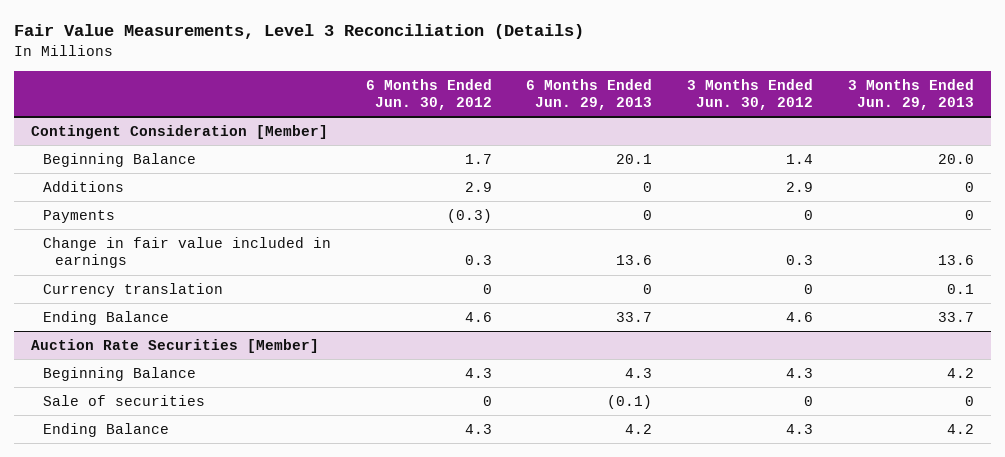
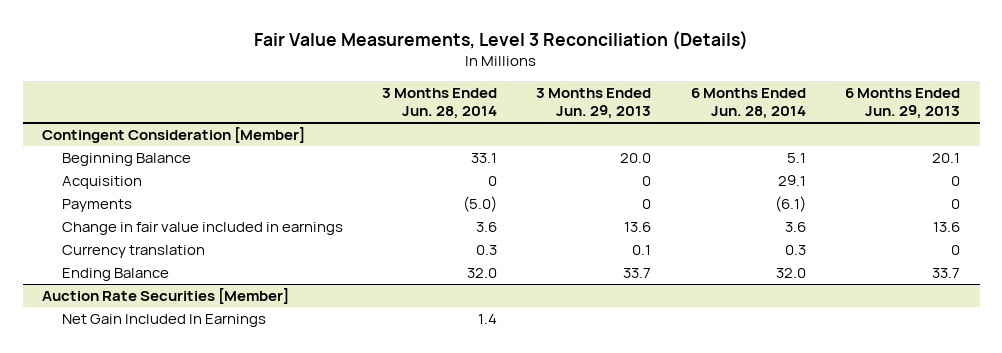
- | 6 Months Ended Jun. 30, 2012 | 6 Months Ended Jun. 29, 2013 | 3 Months Ended Jun. 30, 2012 | 3 Months Ended Jun. 29, 2013
+ | 3 Months Ended Jun. 28, 2014 | 3 Months Ended Jun. 29, 2013 | 6 Months Ended Jun. 28, 2014 | 6 Months Ended Jun. 29, 2013
@ Contingent Consideration [Member]
- Additions | 2.9 | 0 | 2.9 | 0
+ Acquisition | 0 | 0 | 29.1 | 0
@ Auction Rate Securities [Member]
- Beginning Balance | 4.3 | 4.3 | 4.3 | 4.2
- Sale of securities | 0 | (0.1) | 0 | 0
- Ending Balance | 4.3 | 4.2 | 4.3 | 4.2
+ Net Gain Included In Earnings | 1.4 | | |

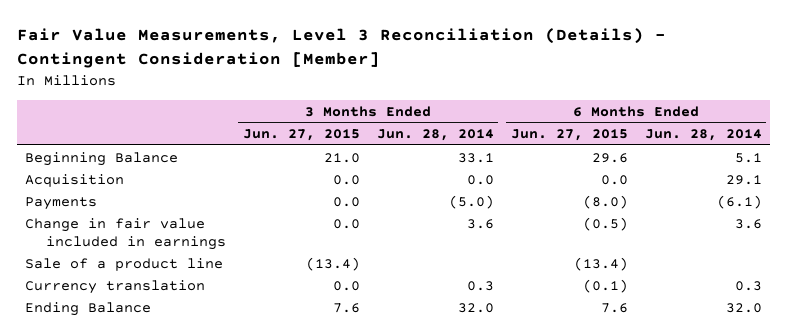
- Fair Value Measurements, Level 3 Reconciliation (Details)
+ Fair Value Measurements, Level 3 Reconciliation (Details) - Contingent Consideration [Member]
- | 3 Months Ended Jun. 28, 2014 | 3 Months Ended Jun. 29, 2013 | 6 Months Ended Jun. 28, 2014 | 6 Months Ended Jun. 29, 2013
+ | 3 Months Ended Jun. 27, 2015 | 3 Months Ended Jun. 28, 2014 | 6 Months Ended Jun. 27, 2015 | 6 Months Ended Jun. 28, 2014
- Contingent Consideration [Member]
- Acquisition | 0 | 0 | 29.1 | 0
+ Acquisition | 0.0 | 0.0 | 0.0 | 29.1
+ Sale of a product line | (13.4) | | (13.4) |
- Auction Rate Securities [Member]
- Net Gain Included In Earnings | 1.4 | | |

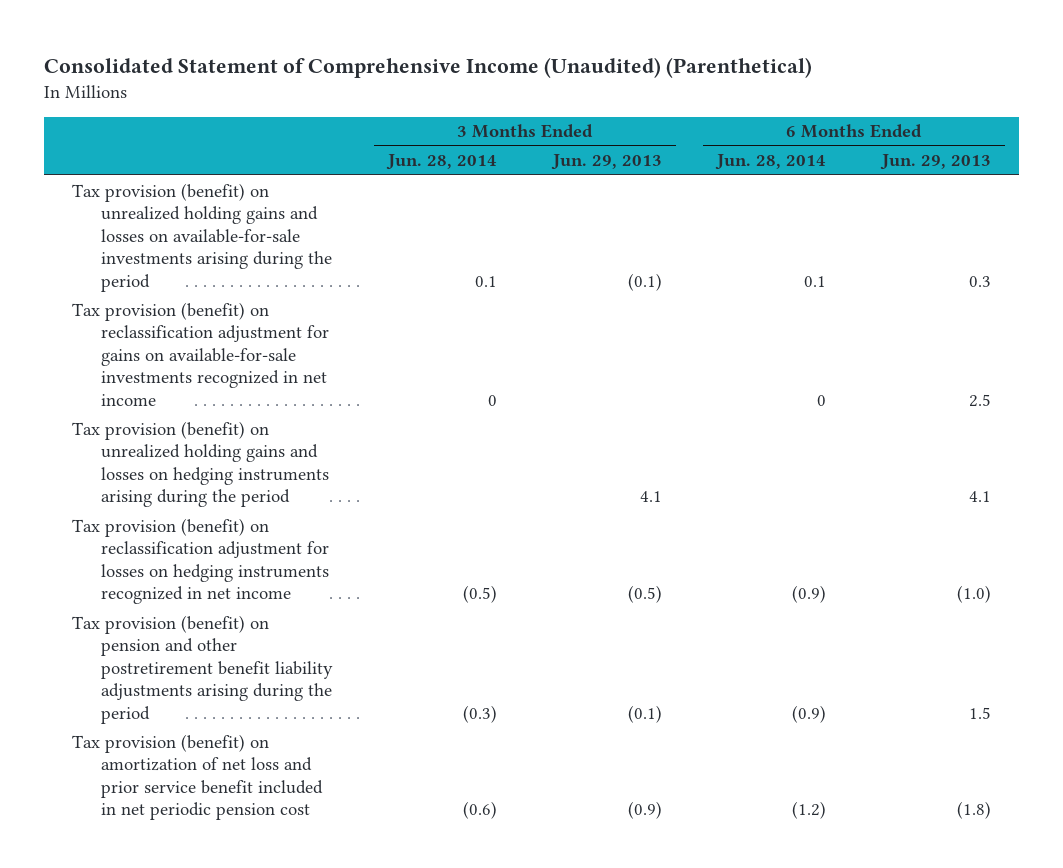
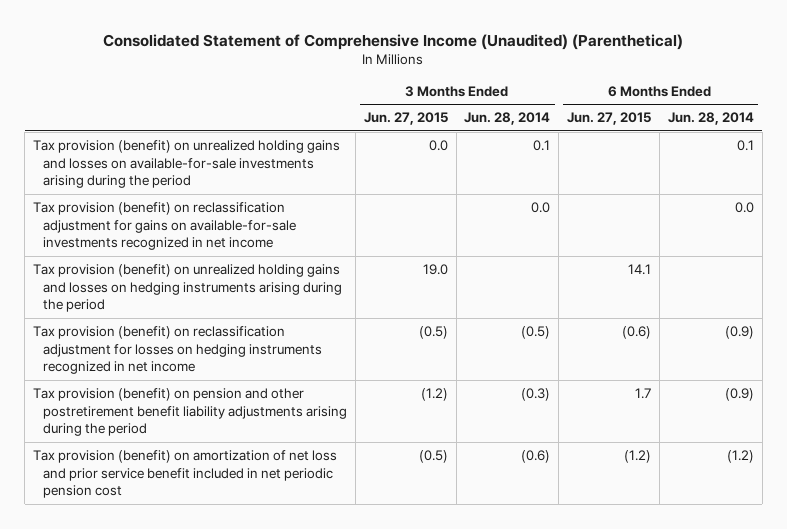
- | 3 Months Ended Jun. 28, 2014 | 3 Months Ended Jun. 29, 2013 | 6 Months Ended Jun. 28, 2014 | 6 Months Ended Jun. 29, 2013
+ | 3 Months Ended Jun. 27, 2015 | 3 Months Ended Jun. 28, 2014 | 6 Months Ended Jun. 27, 2015 | 6 Months Ended Jun. 28, 2014
- Tax provision (benefit) on reclassification adjustment for gains on available-for-sale investments recognized in net income | 0 | | 0 | 2.5
+ Tax provision (benefit) on reclassification adjustment for gains on available-for-sale investments recognized in net income | | 0.0 | | 0.0

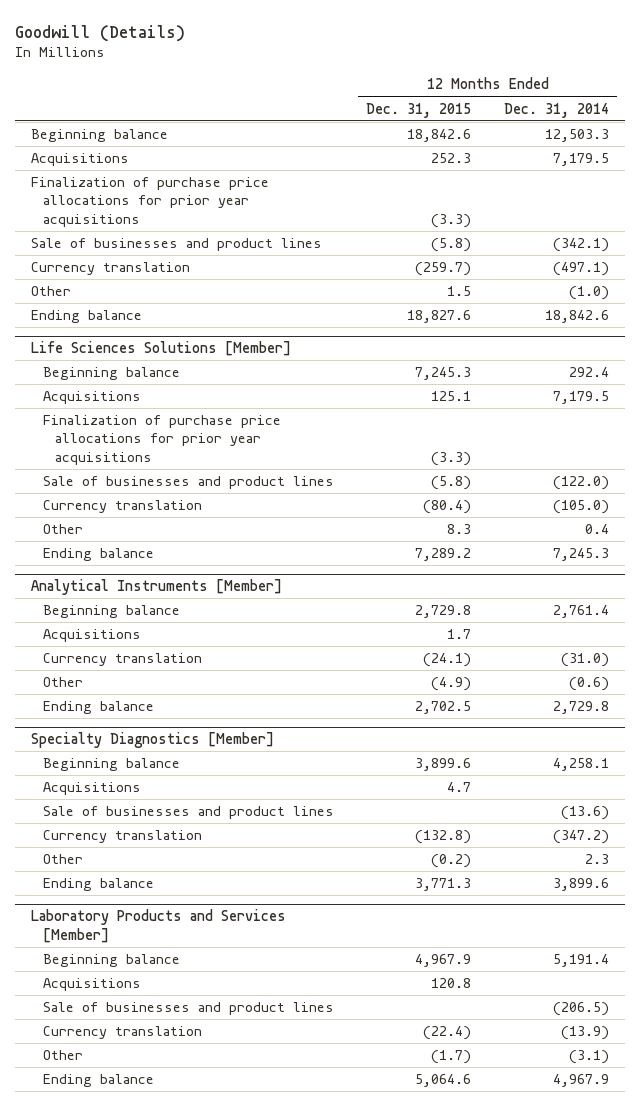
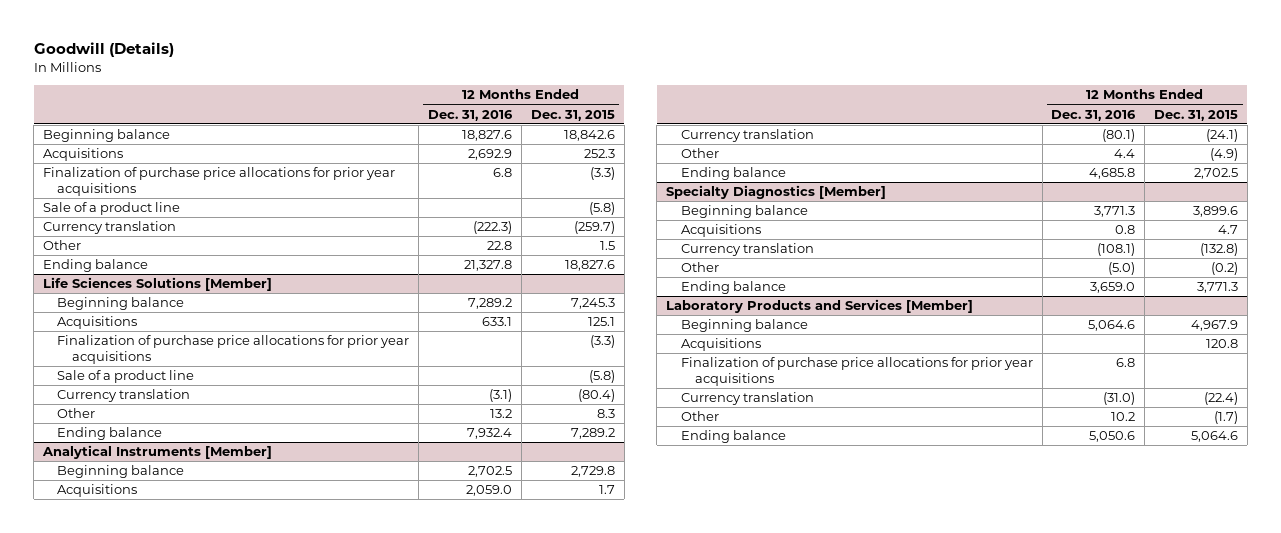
- | 12 Months Ended Dec. 31, 2015 | 12 Months Ended Dec. 31, 2014
+ | 12 Months Ended Dec. 31, 2016 | 12 Months Ended Dec. 31, 2015
- Sale of businesses and product lines | (5.8) | (342.1)
+ Sale of a product line | | (5.8)
@ Life Sciences Solutions [Member]
- Sale of businesses and product lines | (5.8) | (122.0)
+ Sale of a product line | | (5.8)
@ Specialty Diagnostics [Member]
- Sale of businesses and product lines | | (13.6)
@ Laboratory Products and Services [Member]
- Sale of businesses and product lines | | (206.5)
+ Finalization of purchase price allocations for prior year acquisitions | 6.8 |

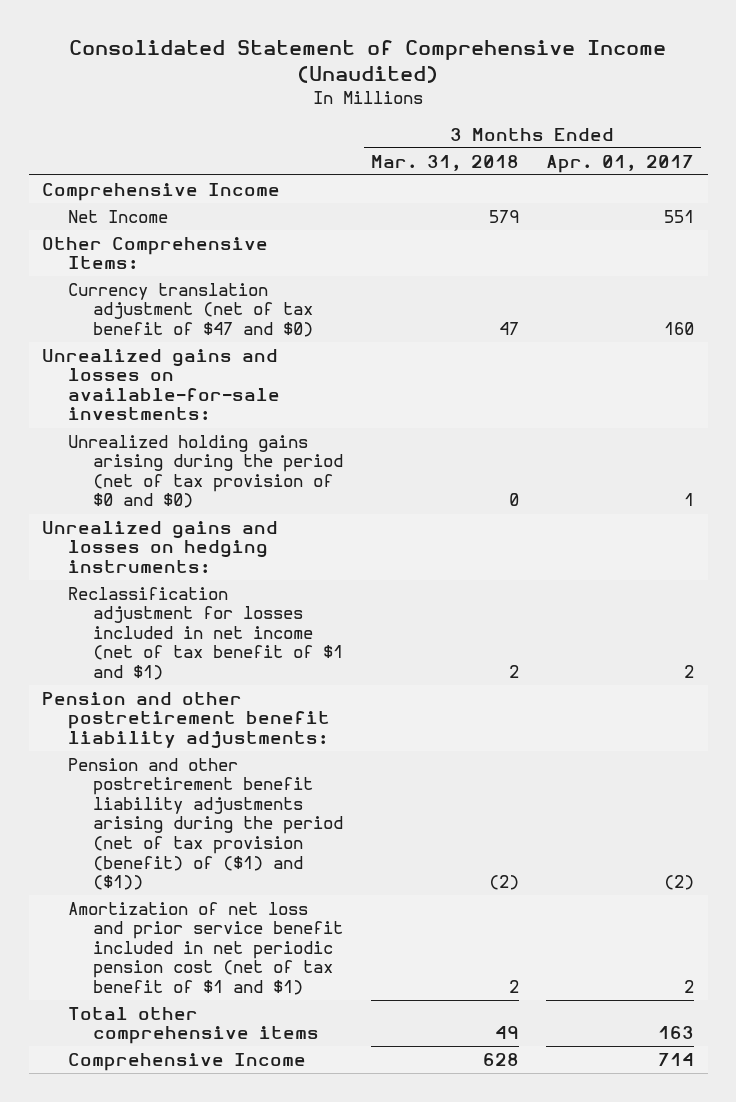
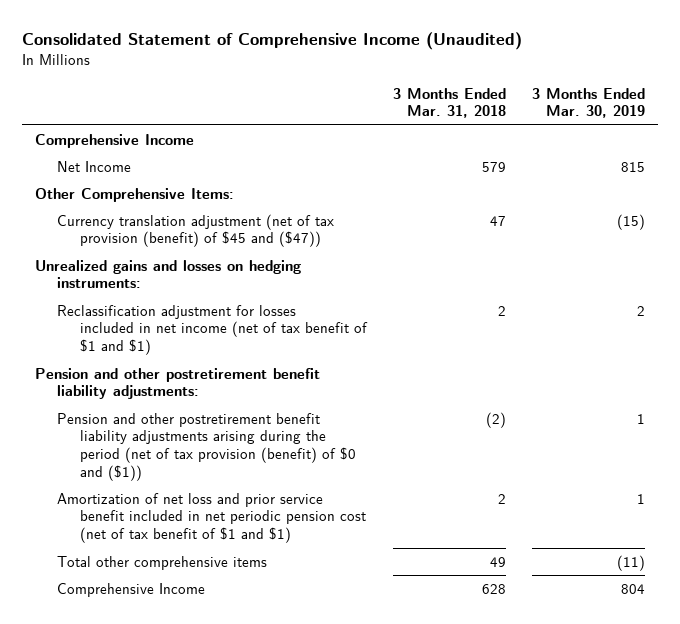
- | 3 Months Ended Mar. 31, 2018 | 3 Months Ended Apr. 01, 2017
+ | 3 Months Ended Mar. 31, 2018 | 3 Months Ended Mar. 30, 2019
- Currency translation adjustment (net of tax benefit of $47 and $0) | 47 | 160
- Unrealized gains and losses on available-for-sale investments:
- Unrealized holding gains arising during the period (net of tax provision of $0 and $0) | 0 | 1
+ Currency translation adjustment (net of tax provision (benefit) of $45 and ($47)) | 47 | (15)
- Pension and other postretirement benefit liability adjustments arising during the period (net of tax provision (benefit) of ($1) and ($1)) | (2) | (2)
+ Pension and other postretirement benefit liability adjustments arising during the period (net of tax provision (benefit) of $0 and ($1)) | (2) | 1

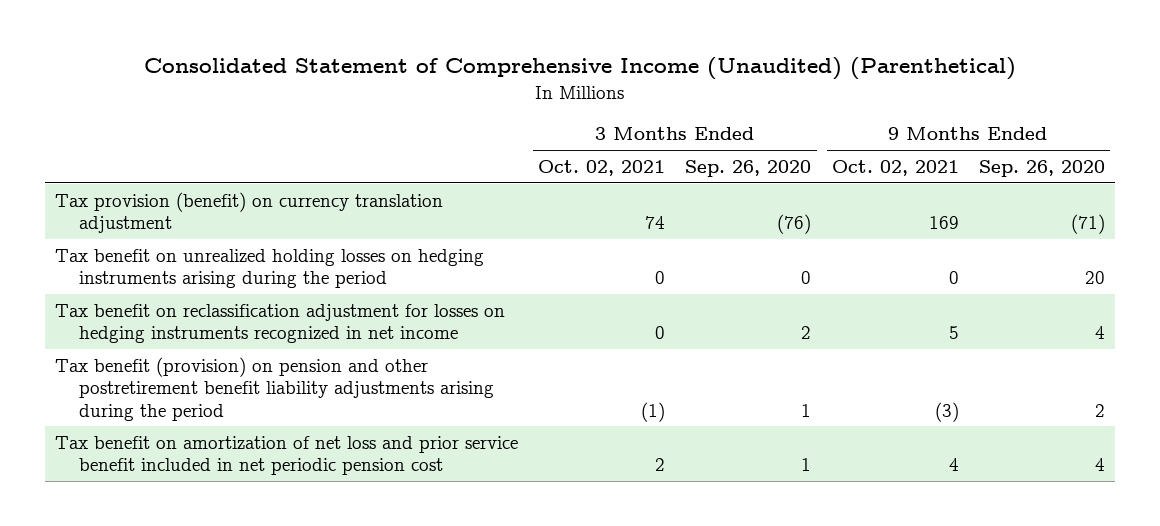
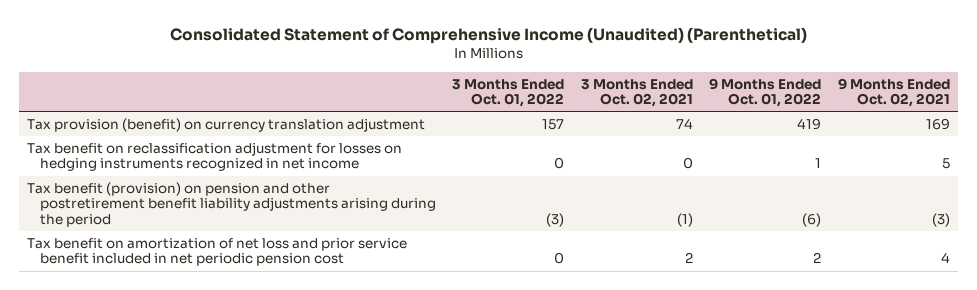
- | 3 Months Ended Oct. 02, 2021 | 3 Months Ended Sep. 26, 2020 | 9 Months Ended Oct. 02, 2021 | 9 Months Ended Sep. 26, 2020
+ | 3 Months Ended Oct. 01, 2022 | 3 Months Ended Oct. 02, 2021 | 9 Months Ended Oct. 01, 2022 | 9 Months Ended Oct. 02, 2021
- Tax benefit on unrealized holding losses on hedging instruments arising during the period | 0 | 0 | 0 | 20

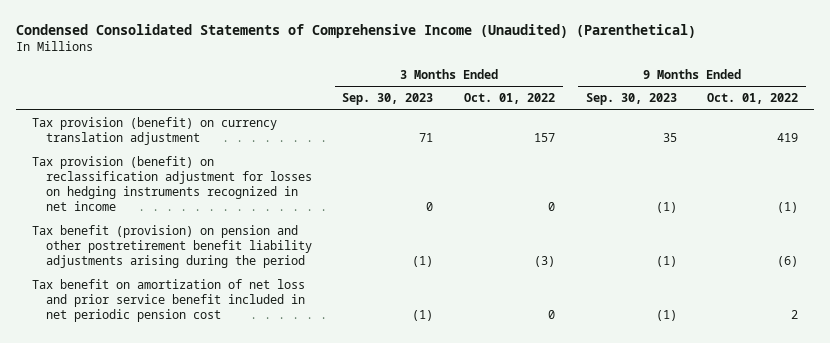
- Consolidated Statement of Comprehensive Income (Unaudited) (Parenthetical)
+ Condensed Consolidated Statements of Comprehensive Income (Unaudited) (Parenthetical)
- | 3 Months Ended Oct. 01, 2022 | 3 Months Ended Oct. 02, 2021 | 9 Months Ended Oct. 01, 2022 | 9 Months Ended Oct. 02, 2021
+ | 3 Months Ended Sep. 30, 2023 | 3 Months Ended Oct. 01, 2022 | 9 Months Ended Sep. 30, 2023 | 9 Months Ended Oct. 01, 2022
- Tax benefit on reclassification adjustment for losses on hedging instruments recognized in net income | 0 | 0 | 1 | 5
+ Tax provision (benefit) on reclassification adjustment for losses on hedging instruments recognized in net income | 0 | 0 | (1) | (1)

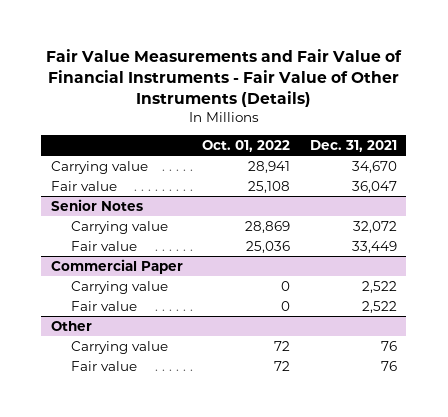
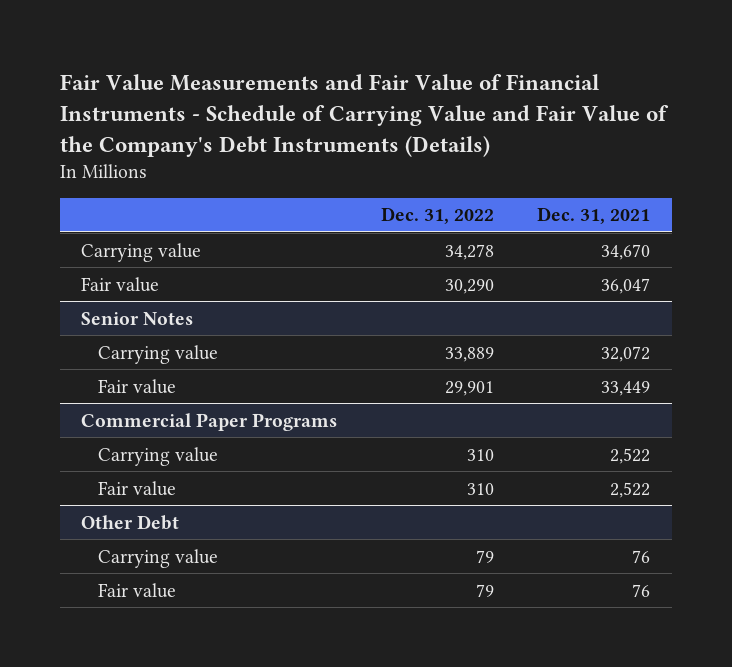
- Fair Value Measurements and Fair Value of Financial Instruments - Fair Value of Other Instruments (Details)
+ Fair Value Measurements and Fair Value of Financial Instruments - Schedule of Carrying Value and Fair Value of the Company's Debt Instruments (Details)
- | Oct. 01, 2022 | Dec. 31, 2021
+ | Dec. 31, 2022 | Dec. 31, 2021
- Commercial Paper
+ Commercial Paper Programs
- Other
+ Other Debt

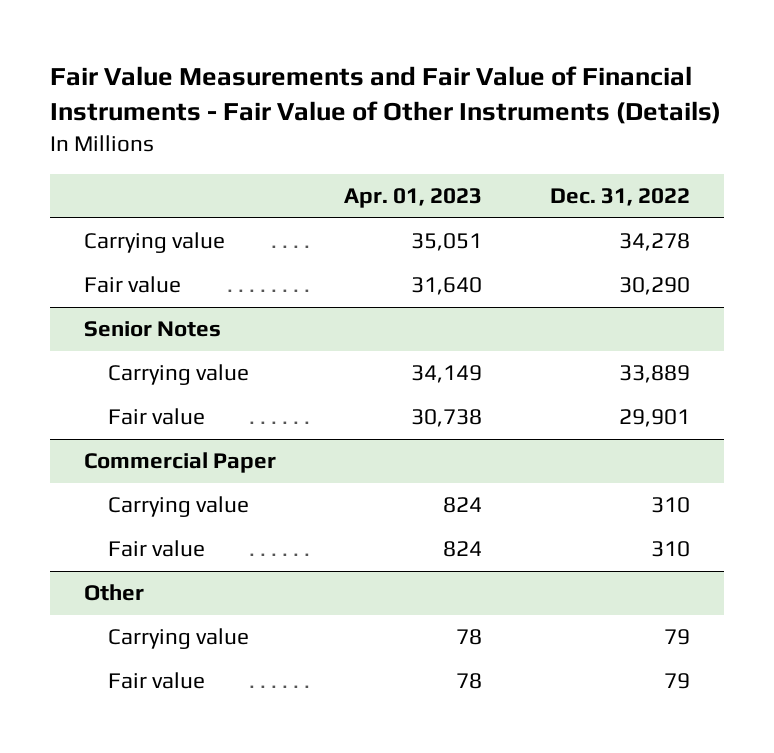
- Fair Value Measurements and Fair Value of Financial Instruments - Schedule of Carrying Value and Fair Value of the Company's Debt Instruments (Details)
+ Fair Value Measurements and Fair Value of Financial Instruments - Fair Value of Other Instruments (Details)
- | Dec. 31, 2022 | Dec. 31, 2021
+ | Apr. 01, 2023 | Dec. 31, 2022
- Commercial Paper Programs
+ Commercial Paper
- Other Debt
+ Other

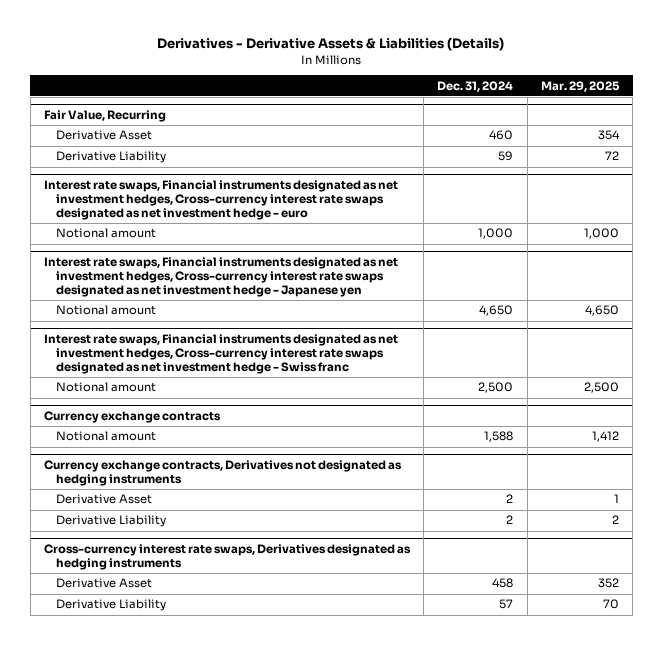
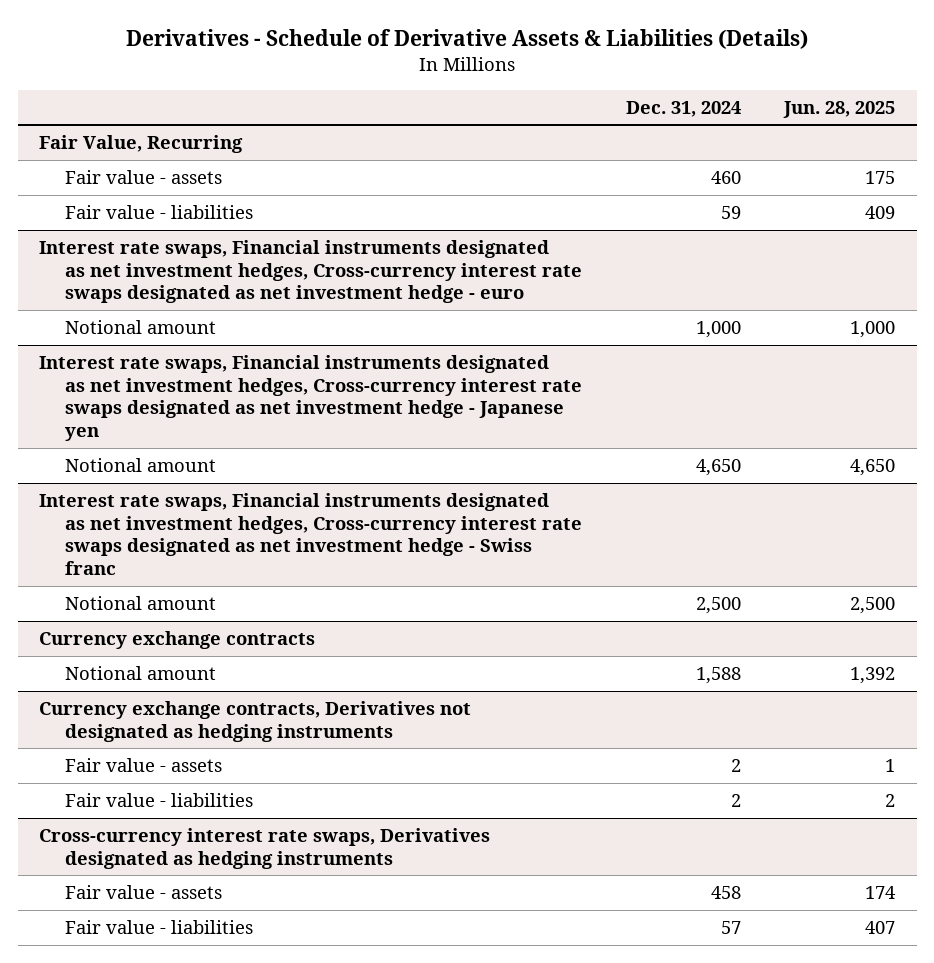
- Derivatives - Derivative Assets & Liabilities (Details)
+ Derivatives - Schedule of Derivative Assets & Liabilities (Details)
- | Dec. 31, 2024 | Mar. 29, 2025
+ | Dec. 31, 2024 | Jun. 28, 2025
@ Fair Value, Recurring
- Derivative Asset | 460 | 354
- Derivative Liability | 59 | 72
+ Fair value - assets | 460 | 175
+ Fair value - liabilities | 59 | 409
@ Currency exchange contracts, Derivatives not designated as hedging instruments
- Derivative Asset | 2 | 1
- Derivative Liability | 2 | 2
+ Fair value - assets | 2 | 1
+ Fair value - liabilities | 2 | 2
@ Cross-currency interest rate swaps, Derivatives designated as hedging instruments
- Derivative Asset | 458 | 352
- Derivative Liability | 57 | 70
+ Fair value - assets | 458 | 174
+ Fair value - liabilities | 57 | 407

